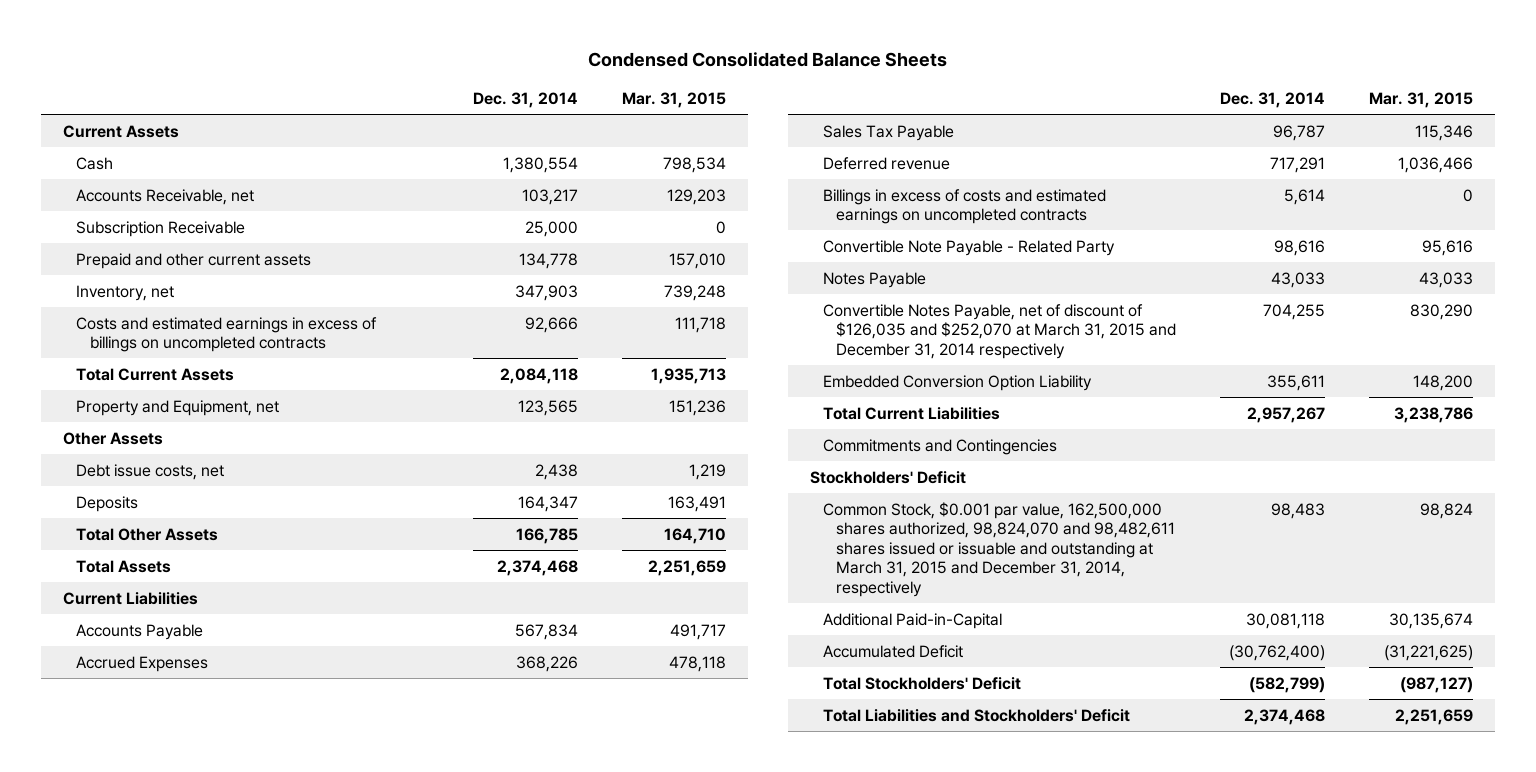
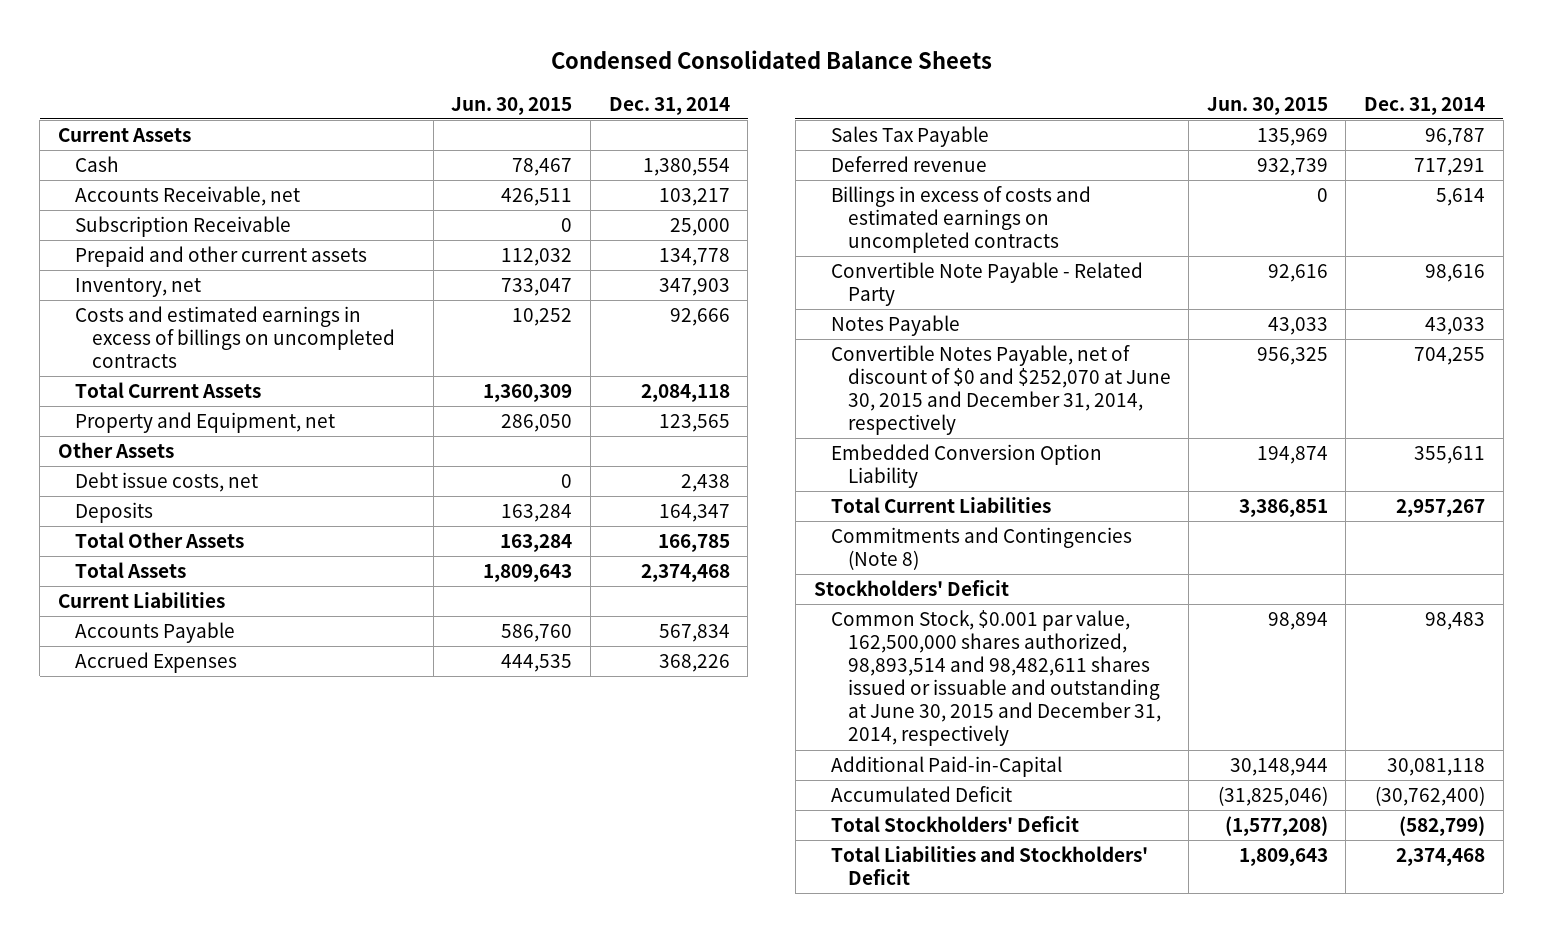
- | Dec. 31, 2014 | Mar. 31, 2015
+ | Jun. 30, 2015 | Dec. 31, 2014
- Convertible Notes Payable, net of discount of $126,035 and $252,070 at March 31, 2015 and December 31, 2014 respectively | 704,255 | 830,290
+ Convertible Notes Payable, net of discount of $0 and $252,070 at June 30, 2015 and December 31, 2014, respectively | 956,325 | 704,255
- Commitments and Contingencies
+ Commitments and Contingencies (Note 8)
- Common Stock, $0.001 par value, 162,500,000 shares authorized, 98,824,070 and 98,482,611 shares issued or issuable and outstanding at March 31, 2015 and December 31, 2014, respectively | 98,483 | 98,824
+ Common Stock, $0.001 par value, 162,500,000 shares authorized, 98,893,514 and 98,482,611 shares issued or issuable and outstanding at June 30, 2015 and December 31, 2014, respectively | 98,894 | 98,483

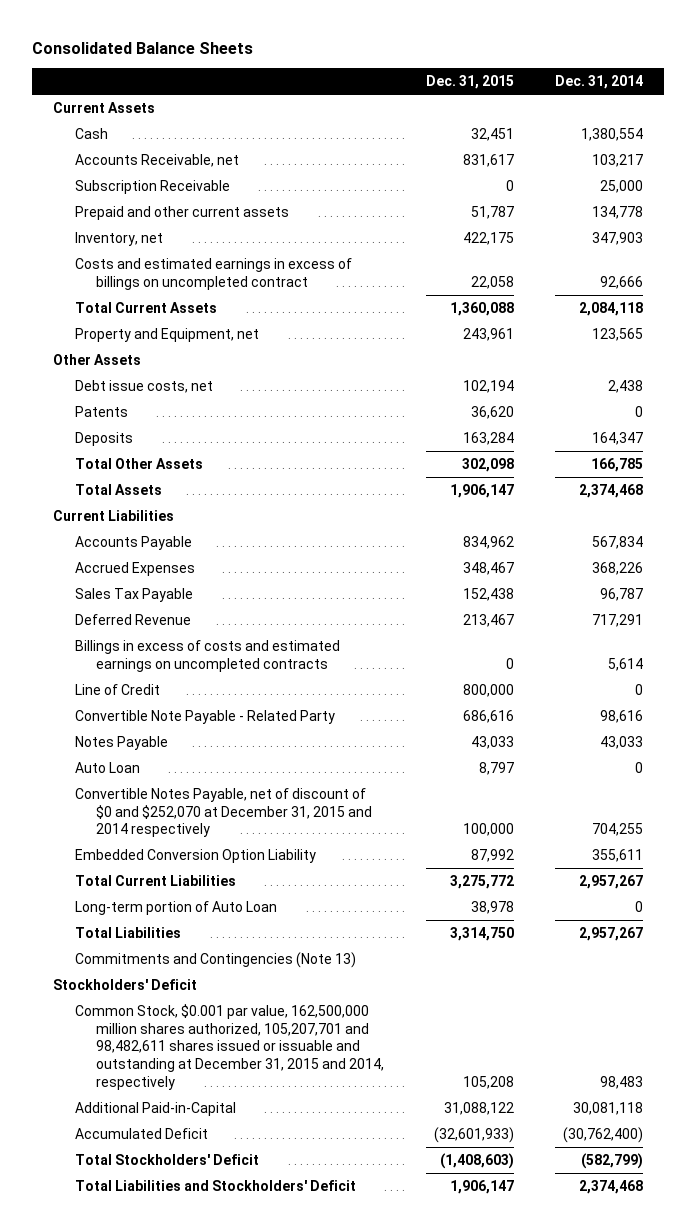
- Condensed Consolidated Balance Sheets
+ Consolidated Balance Sheets
- | Jun. 30, 2015 | Dec. 31, 2014
+ | Dec. 31, 2015 | Dec. 31, 2014
- Costs and estimated earnings in excess of billings on uncompleted contracts | 10,252 | 92,666
+ Costs and estimated earnings in excess of billings on uncompleted contract | 22,058 | 92,666
+ Patents | 36,620 | 0
- Deferred revenue | 932,739 | 717,291
+ Deferred Revenue | 213,467 | 717,291
+ Line of Credit | 800,000 | 0
- Convertible Notes Payable, net of discount of $0 and $252,070 at June 30, 2015 and December 31, 2014, respectively | 956,325 | 704,255
+ Auto Loan | 8,797 | 0
+ Convertible Notes Payable, net of discount of $0 and $252,070 at December 31, 2015 and 2014 respectively | 100,000 | 704,255
- Commitments and Contingencies (Note 8)
+ Long-term portion of Auto Loan | 38,978 | 0
+ Total Liabilities | 3,314,750 | 2,957,267
+ Commitments and Contingencies (Note 13)
- Common Stock, $0.001 par value, 162,500,000 shares authorized, 98,893,514 and 98,482,611 shares issued or issuable and outstanding at June 30, 2015 and December 31, 2014, respectively | 98,894 | 98,483
+ Common Stock, $0.001 par value, 162,500,000 million shares authorized, 105,207,701 and 98,482,611 shares issued or issuable and outstanding at December 31, 2015 and 2014, respectively | 105,208 | 98,483

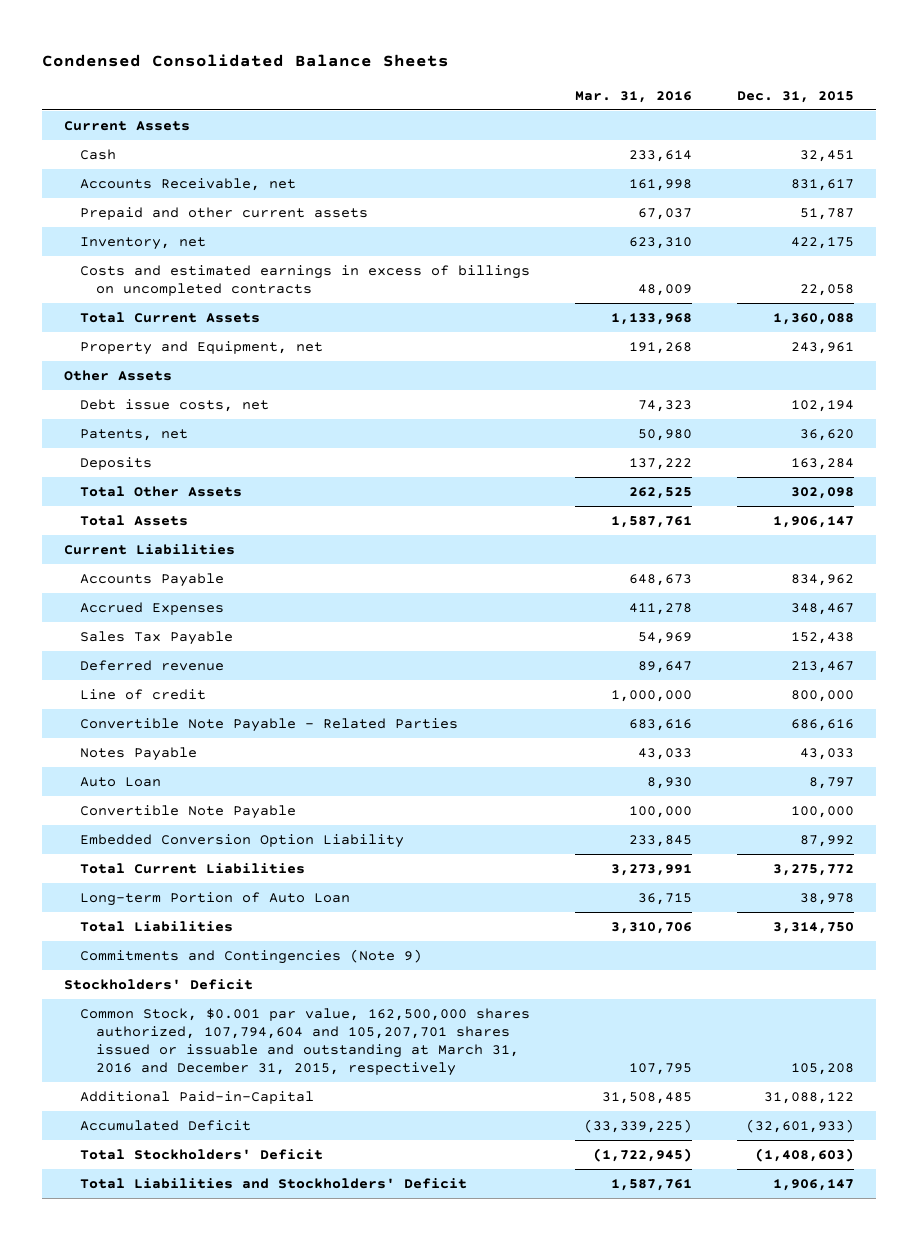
- Consolidated Balance Sheets
+ Condensed Consolidated Balance Sheets
- | Dec. 31, 2015 | Dec. 31, 2014
+ | Mar. 31, 2016 | Dec. 31, 2015
- Subscription Receivable | 0 | 25,000
- Costs and estimated earnings in excess of billings on uncompleted contract | 22,058 | 92,666
+ Costs and estimated earnings in excess of billings on uncompleted contracts | 48,009 | 22,058
- Patents | 36,620 | 0
+ Patents, net | 50,980 | 36,620
- Deferred Revenue | 213,467 | 717,291
- Billings in excess of costs and estimated earnings on uncompleted contracts | 0 | 5,614
- Line of Credit | 800,000 | 0
- Convertible Note Payable - Related Party | 686,616 | 98,616
+ Deferred revenue | 89,647 | 213,467
+ Line of credit | 1,000,000 | 800,000
+ Convertible Note Payable - Related Parties | 683,616 | 686,616
- Convertible Notes Payable, net of discount of $0 and $252,070 at December 31, 2015 and 2014 respectively | 100,000 | 704,255
+ Convertible Note Payable | 100,000 | 100,000
- Long-term portion of Auto Loan | 38,978 | 0
+ Long-term Portion of Auto Loan | 36,715 | 38,978
- Commitments and Contingencies (Note 13)
+ Commitments and Contingencies (Note 9)
- Common Stock, $0.001 par value, 162,500,000 million shares authorized, 105,207,701 and 98,482,611 shares issued or issuable and outstanding at December 31, 2015 and 2014, respectively | 105,208 | 98,483
+ Common Stock, $0.001 par value, 162,500,000 shares authorized, 107,794,604 and 105,207,701 shares issued or issuable and outstanding at March 31, 2016 and December 31, 2015, respectively | 107,795 | 105,208

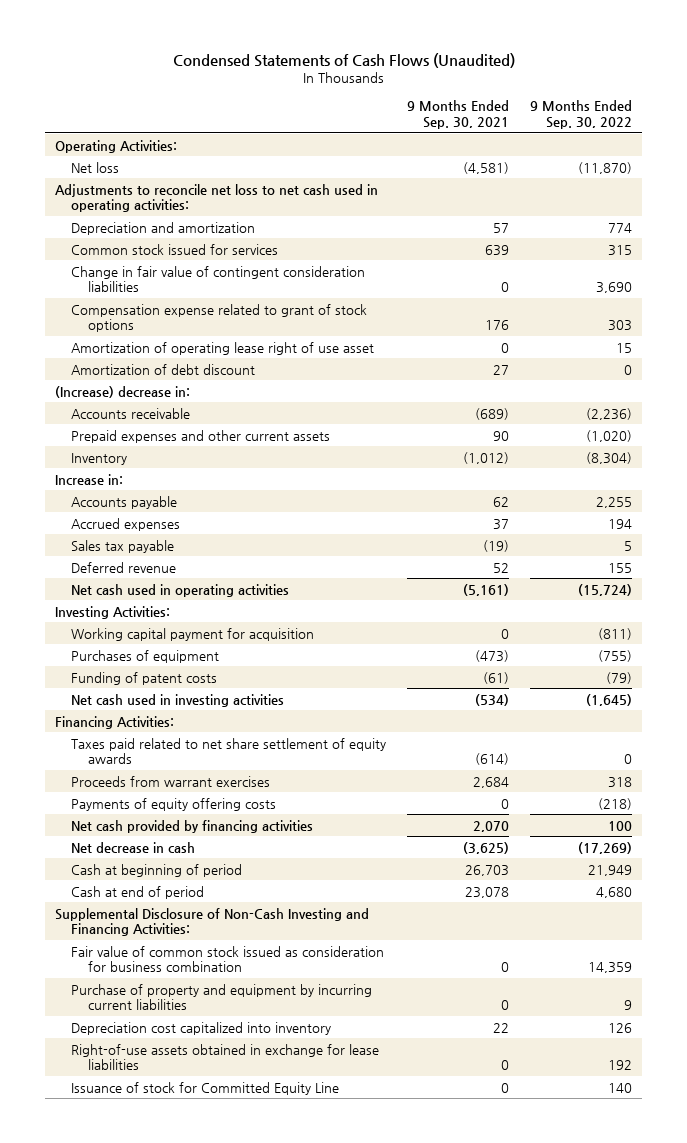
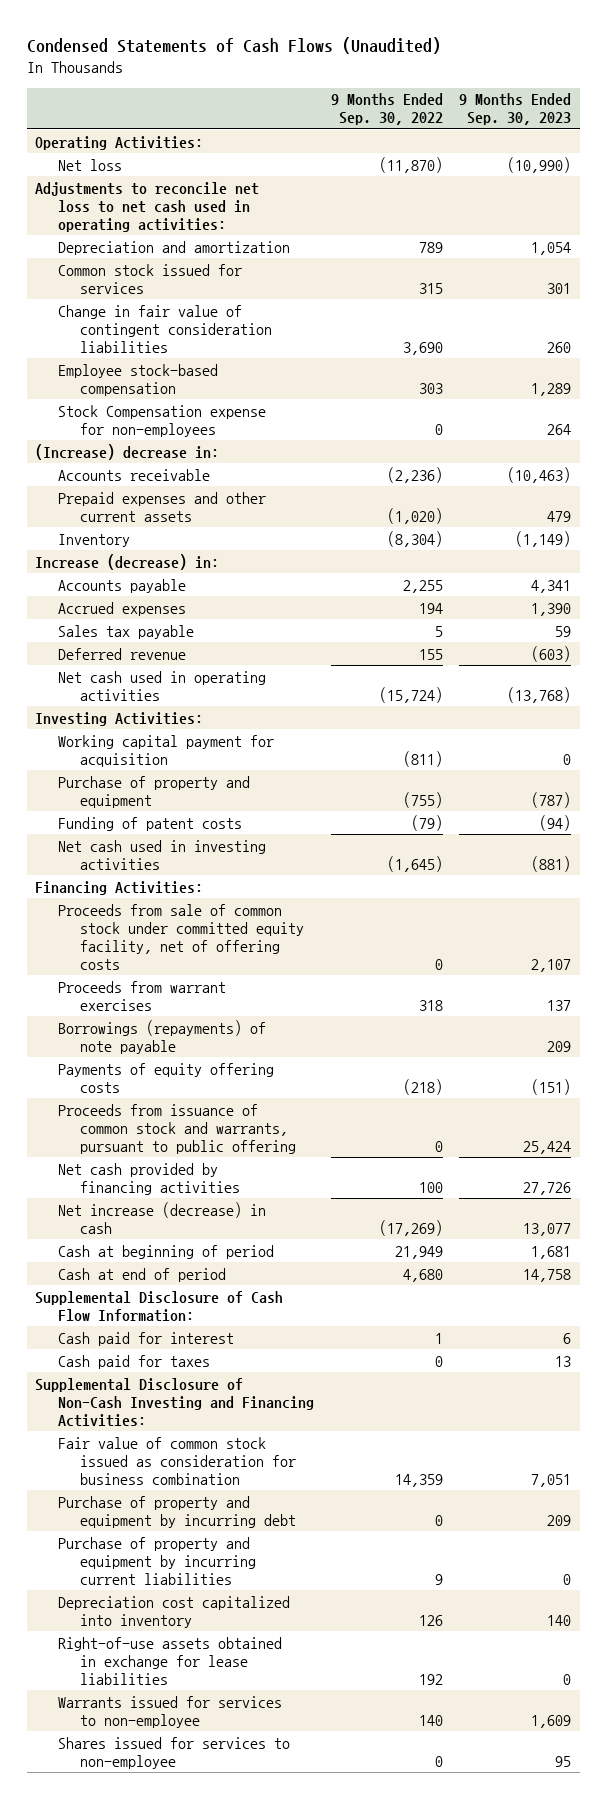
- | 9 Months Ended Sep. 30, 2021 | 9 Months Ended Sep. 30, 2022
+ | 9 Months Ended Sep. 30, 2022 | 9 Months Ended Sep. 30, 2023
- Depreciation and amortization | 57 | 774
+ Depreciation and amortization | 789 | 1,054
- Compensation expense related to grant of stock options | 176 | 303
- Amortization of operating lease right of use asset | 0 | 15
- Amortization of debt discount | 27 | 0
+ Employee stock-based compensation | 303 | 1,289
+ Stock Compensation expense for non-employees | 0 | 264
- Increase in:
+ Increase (decrease) in:
- Purchases of equipment | (473) | (755)
+ Purchase of property and equipment | (755) | (787)
- Taxes paid related to net share settlement of equity awards | (614) | 0
+ Proceeds from sale of common stock under committed equity facility, net of offering costs | 0 | 2,107
+ Borrowings (repayments) of note payable | | 209
+ Proceeds from issuance of common stock and warrants, pursuant to public offering | 0 | 25,424
- Net decrease in cash | (3,625) | (17,269)
+ Net increase (decrease) in cash | (17,269) | 13,077
+ Supplemental Disclosure of Cash Flow Information:
+ Cash paid for interest | 1 | 6
+ Cash paid for taxes | 0 | 13
+ Purchase of property and equipment by incurring debt | 0 | 209
- Issuance of stock for Committed Equity Line | 0 | 140
+ Warrants issued for services to non-employee | 140 | 1,609
+ Shares issued for services to non-employee | 0 | 95

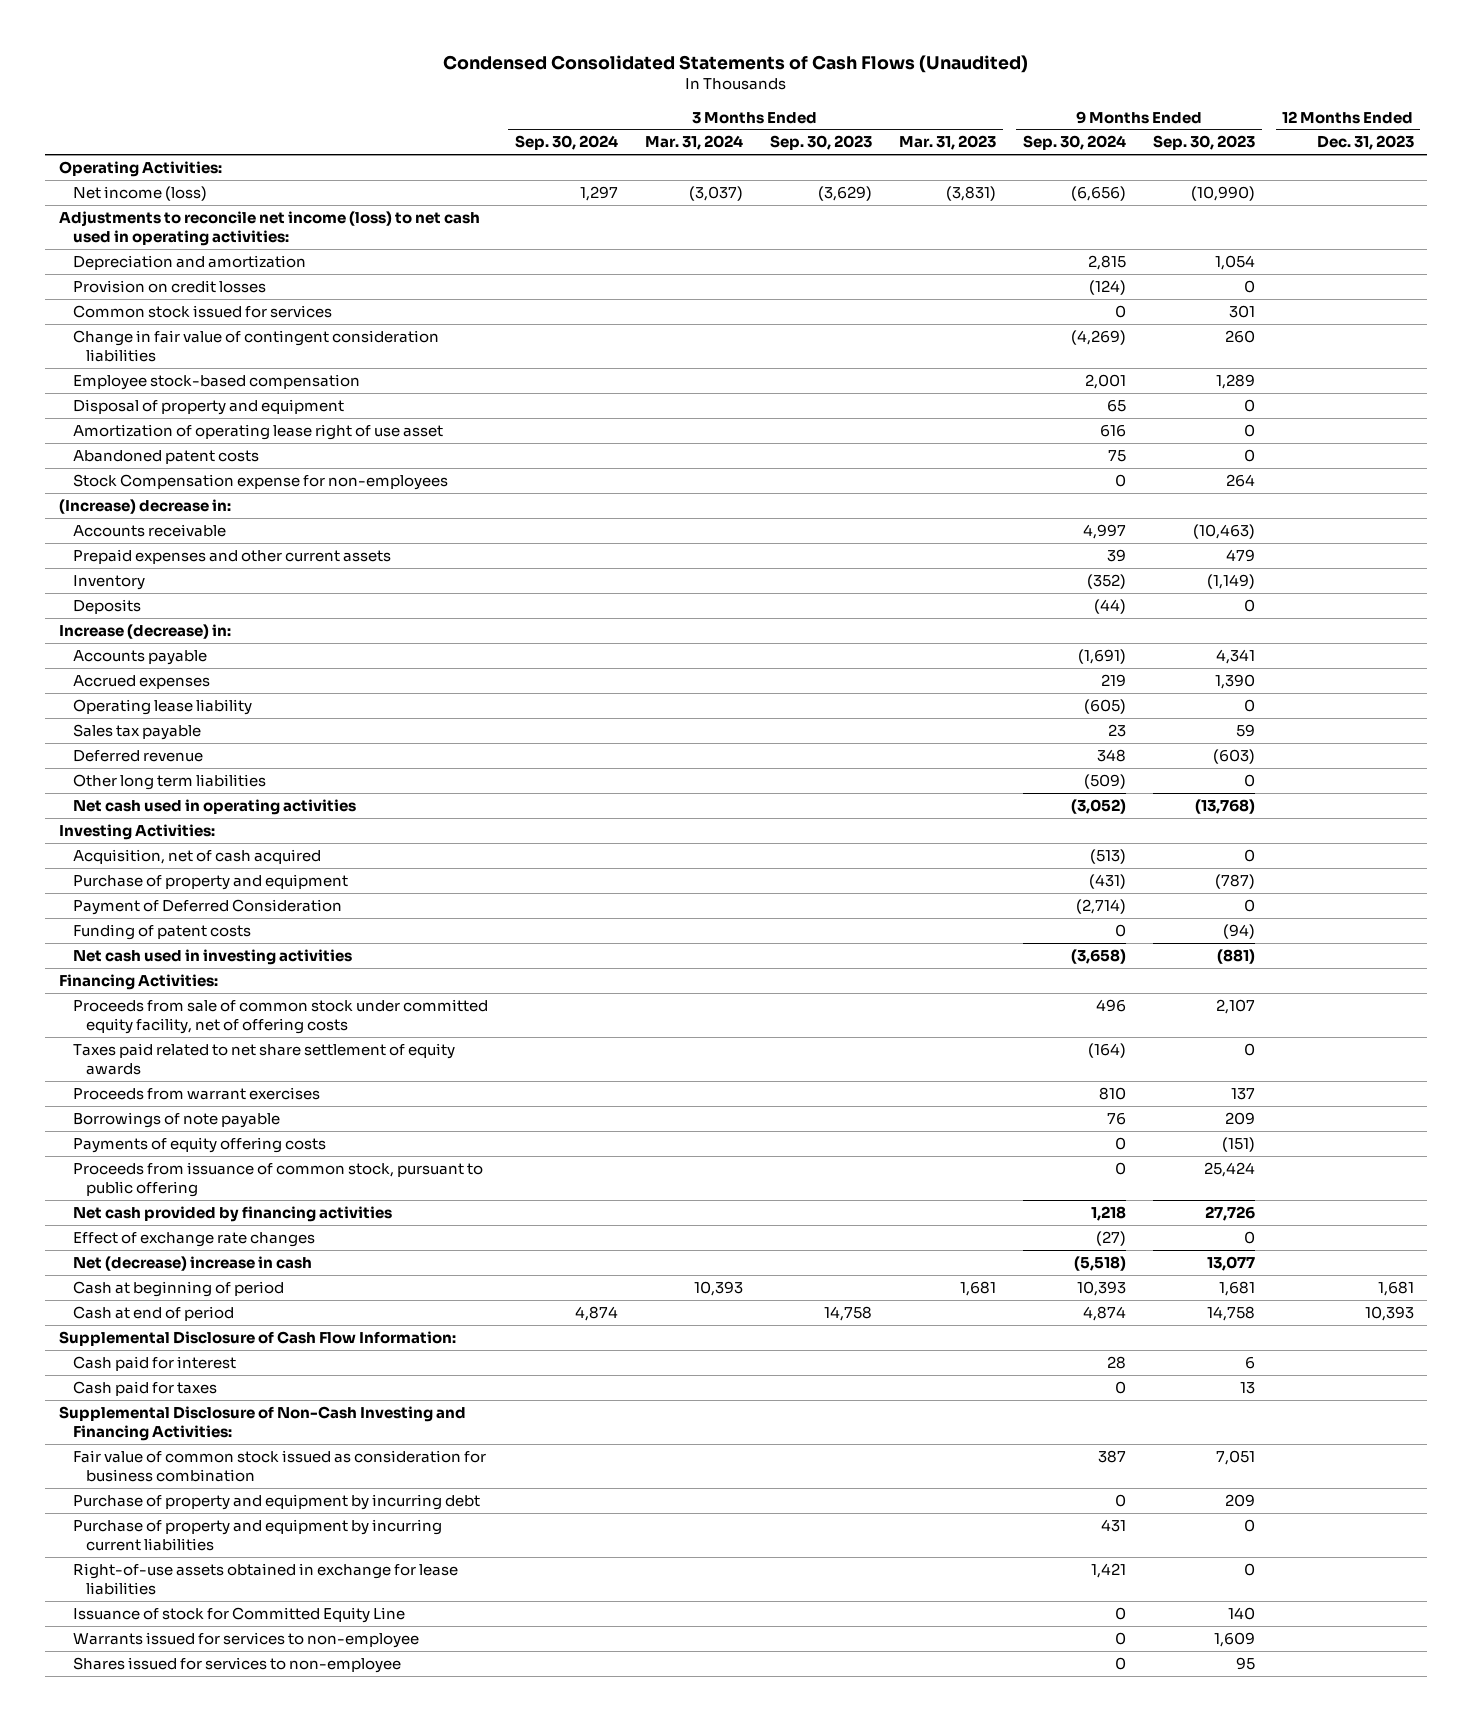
- Condensed Statements of Cash Flows (Unaudited)
+ Condensed Consolidated Statements of Cash Flows (Unaudited)
- | 9 Months Ended Sep. 30, 2022 | 9 Months Ended Sep. 30, 2023
+ | 3 Months Ended Sep. 30, 2024 | 3 Months Ended Mar. 31, 2024 | 3 Months Ended Sep. 30, 2023 | 3 Months Ended Mar. 31, 2023 | 9 Months Ended Sep. 30, 2024 | 9 Months Ended Sep. 30, 2023 | 12 Months Ended Dec. 31, 2023
- Net loss | (11,870) | (10,990)
- Adjustments to reconcile net loss to net cash used in operating activities:
+ Net income (loss) | 1,297 | (3,037) | (3,629) | (3,831) | (6,656) | (10,990) |
+ Adjustments to reconcile net income (loss) to net cash used in operating activities:
+ Provision on credit losses | | | | | (124) | 0 |
+ Disposal of property and equipment | | | | | 65 | 0 |
+ Amortization of operating lease right of use asset | | | | | 616 | 0 |
+ Abandoned patent costs | | | | | 75 | 0 |
+ Deposits | | | | | (44) | 0 |
+ Operating lease liability | | | | | (605) | 0 |
+ Other long term liabilities | | | | | (509) | 0 |
- Working capital payment for acquisition | (811) | 0
+ Acquisition, net of cash acquired | | | | | (513) | 0 |
+ Payment of Deferred Consideration | | | | | (2,714) | 0 |
+ Taxes paid related to net share settlement of equity awards | | | | | (164) | 0 |
- Borrowings (repayments) of note payable | | 209
+ Borrowings of note payable | | | | | 76 | 209 |
- Proceeds from issuance of common stock and warrants, pursuant to public offering | 0 | 25,424
+ Proceeds from issuance of common stock, pursuant to public offering | | | | | 0 | 25,424 |
- Net increase (decrease) in cash | (17,269) | 13,077
+ Effect of exchange rate changes | | | | | (27) | 0 |
+ Net (decrease) increase in cash | | | | | (5,518) | 13,077 |
- Depreciation cost capitalized into inventory | 126 | 140
+ Issuance of stock for Committed Equity Line | | | | | 0 | 140 |

